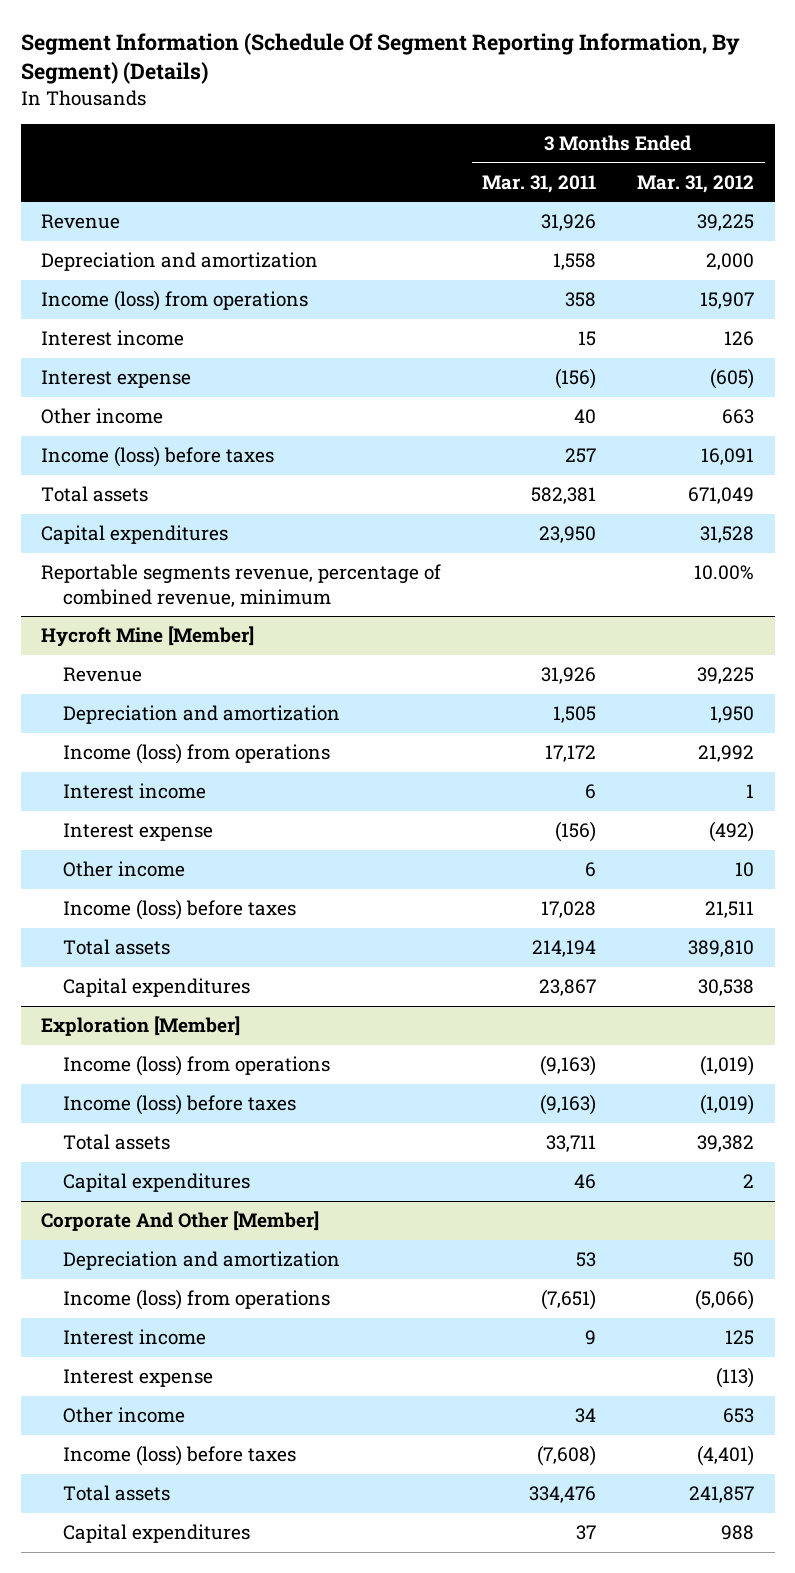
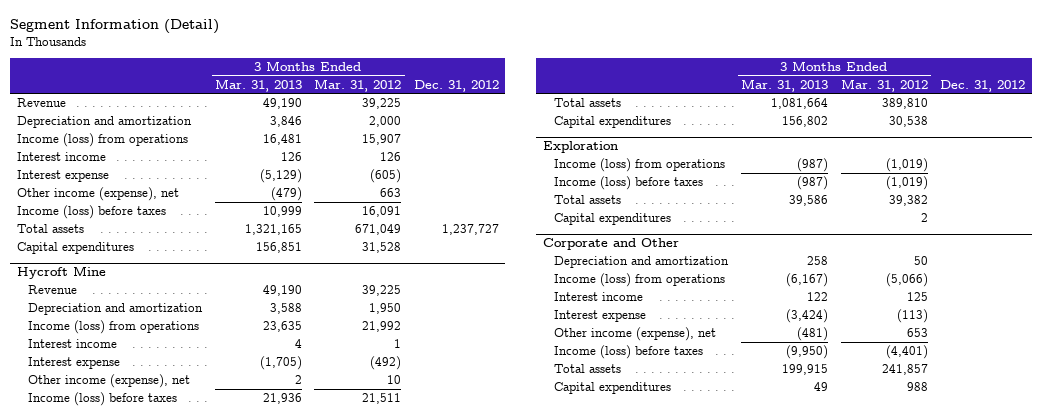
- Segment Information (Schedule Of Segment Reporting Information, By Segment) (Details)
+ Segment Information (Detail)
- | 3 Months Ended Mar. 31, 2011 | 3 Months Ended Mar. 31, 2012
+ | 3 Months Ended Mar. 31, 2013 | 3 Months Ended Mar. 31, 2012 | Dec. 31, 2012
- Other income | 40 | 663
+ Other income (expense), net | (479) | 663 |
- Reportable segments revenue, percentage of combined revenue, minimum | | 10.00%
- Hycroft Mine [Member]
+ Hycroft Mine
- Other income | 6 | 10
+ Other income (expense), net | 2 | 10 |
- Exploration [Member]
+ Exploration
- Corporate And Other [Member]
+ Corporate and Other
- Other income | 34 | 653
+ Other income (expense), net | (481) | 653 |

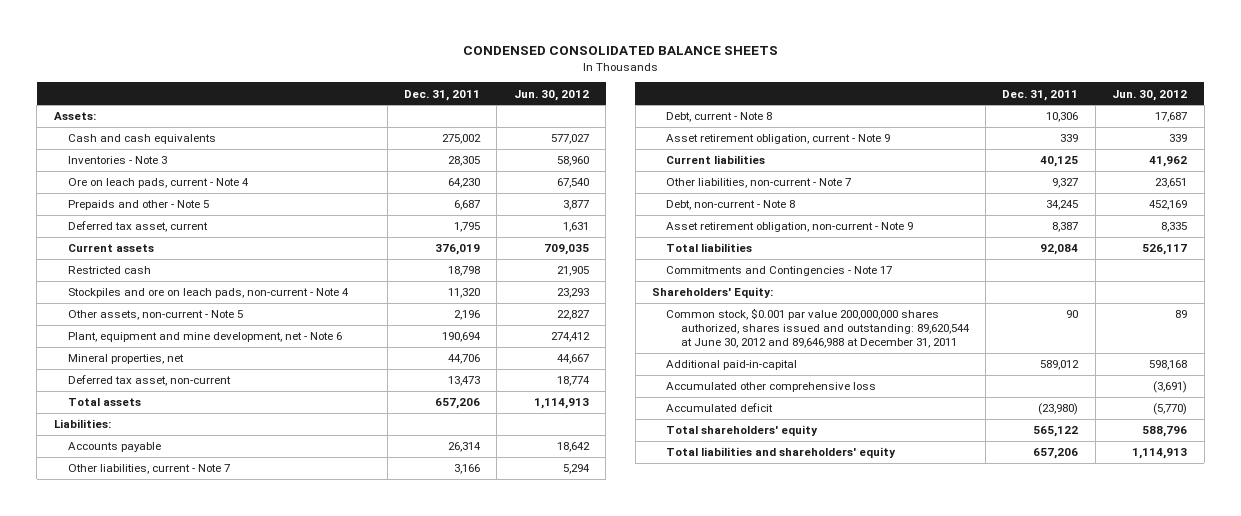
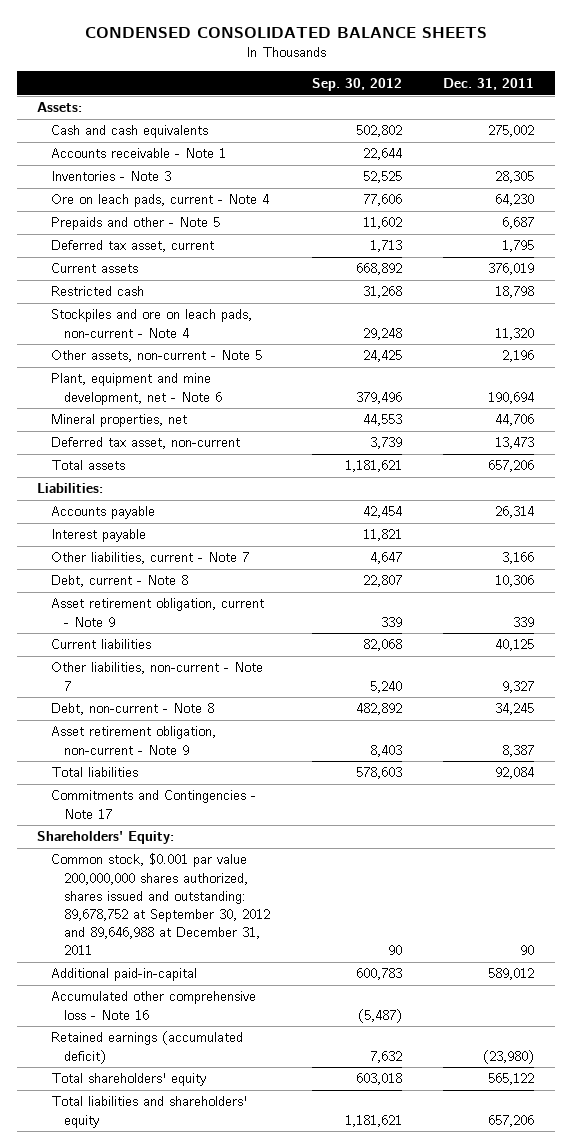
- | Dec. 31, 2011 | Jun. 30, 2012
+ | Sep. 30, 2012 | Dec. 31, 2011
+ Accounts receivable - Note 1 | 22,644 |
+ Interest payable | 11,821 |
- Common stock, $0.001 par value 200,000,000 shares authorized, shares issued and outstanding: 89,620,544 at June 30, 2012 and 89,646,988 at December 31, 2011 | 90 | 89
+ Common stock, $0.001 par value 200,000,000 shares authorized, shares issued and outstanding: 89,678,752 at September 30, 2012 and 89,646,988 at December 31, 2011 | 90 | 90
- Accumulated other comprehensive loss | | (3,691)
- Accumulated deficit | (23,980) | (5,770)
+ Accumulated other comprehensive loss - Note 16 | (5,487) |
+ Retained earnings (accumulated deficit) | 7,632 | (23,980)

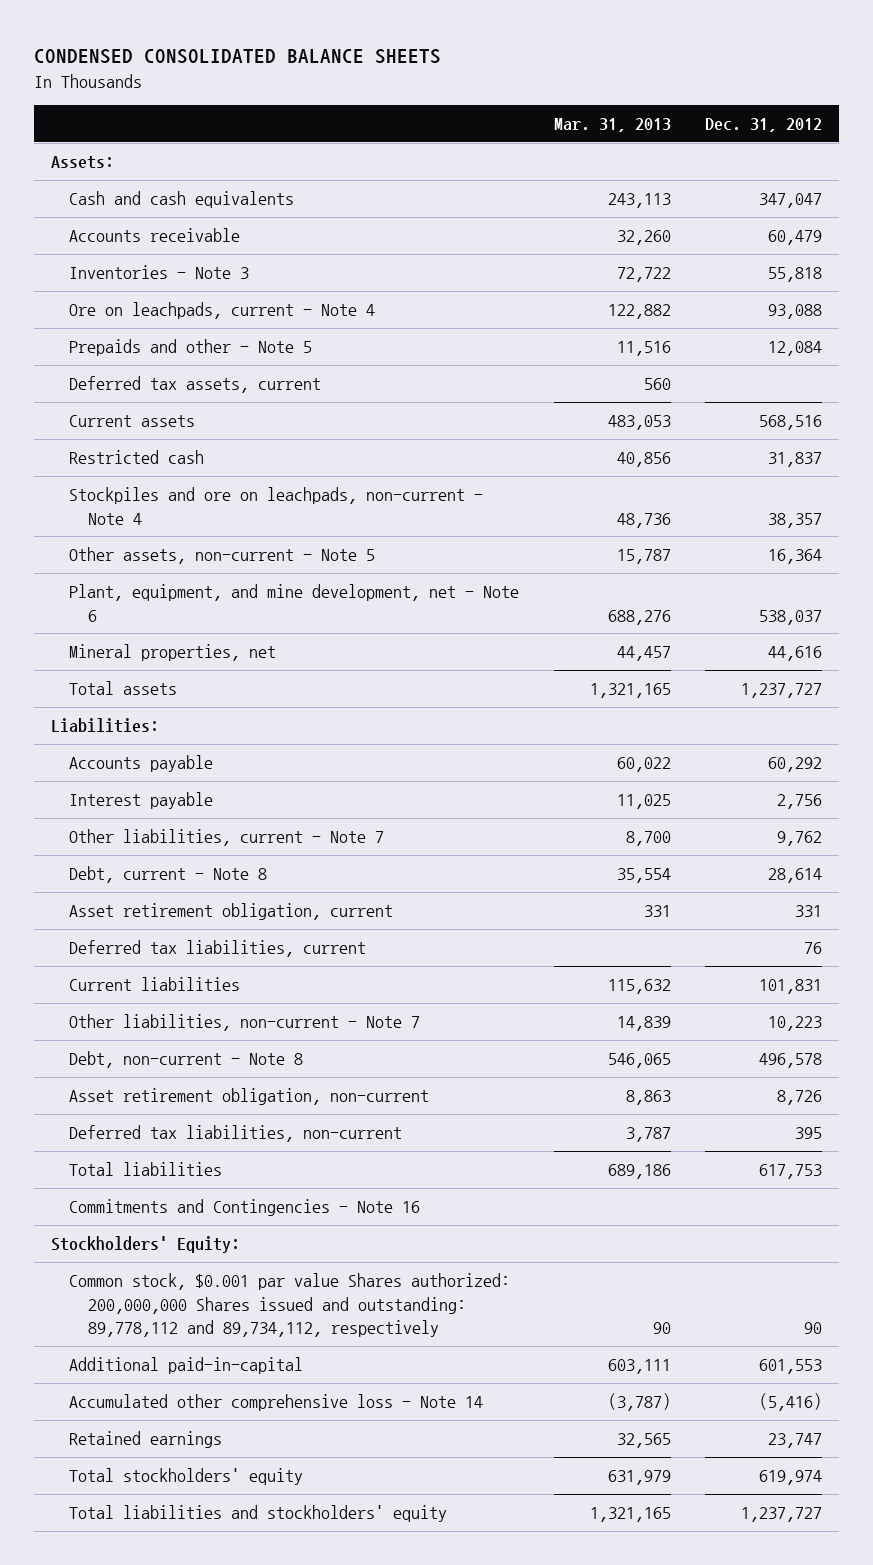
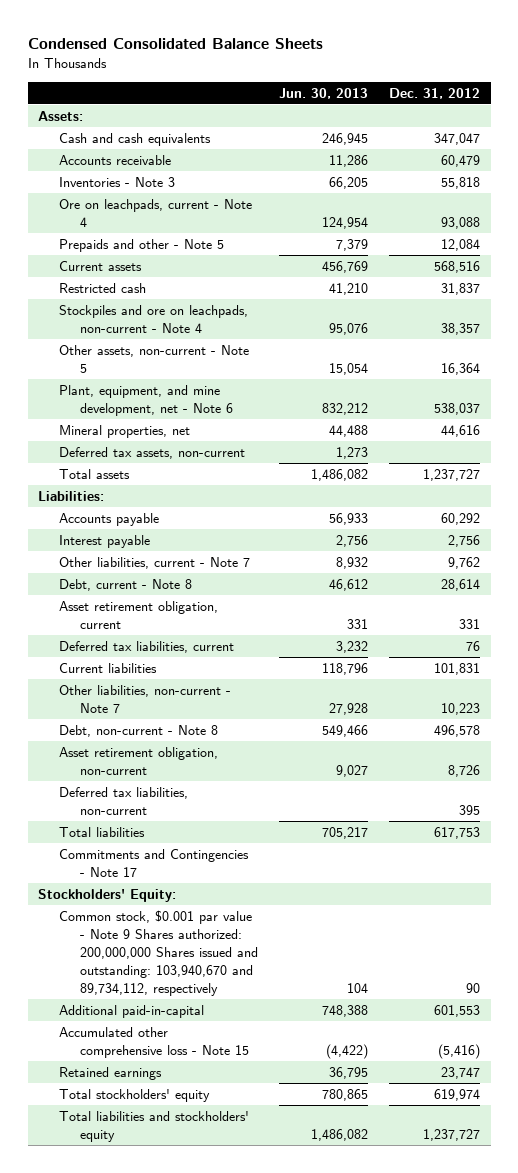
- CONDENSED CONSOLIDATED BALANCE SHEETS
+ Condensed Consolidated Balance Sheets
- | Mar. 31, 2013 | Dec. 31, 2012
+ | Jun. 30, 2013 | Dec. 31, 2012
- Deferred tax assets, current | 560 |
+ Deferred tax assets, non-current | 1,273 |
- Commitments and Contingencies - Note 16
+ Commitments and Contingencies - Note 17
- Common stock, $0.001 par value Shares authorized: 200,000,000 Shares issued and outstanding: 89,778,112 and 89,734,112, respectively | 90 | 90
+ Common stock, $0.001 par value - Note 9 Shares authorized: 200,000,000 Shares issued and outstanding: 103,940,670 and 89,734,112, respectively | 104 | 90
- Accumulated other comprehensive loss - Note 14 | (3,787) | (5,416)
+ Accumulated other comprehensive loss - Note 15 | (4,422) | (5,416)

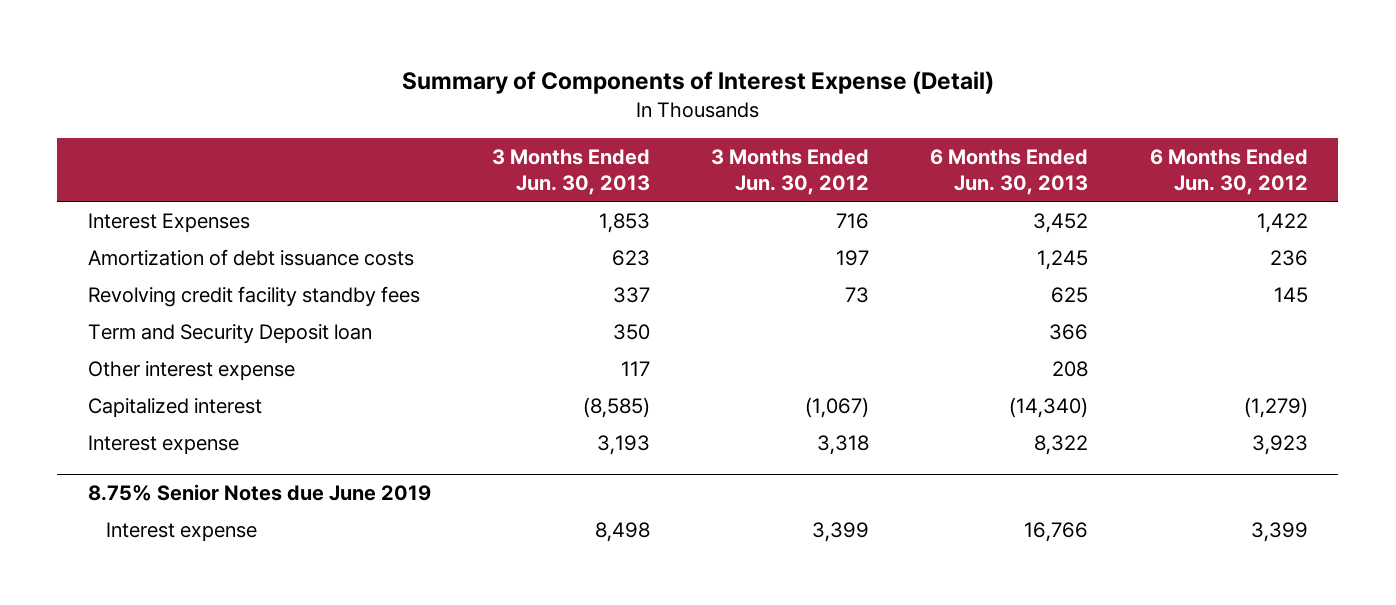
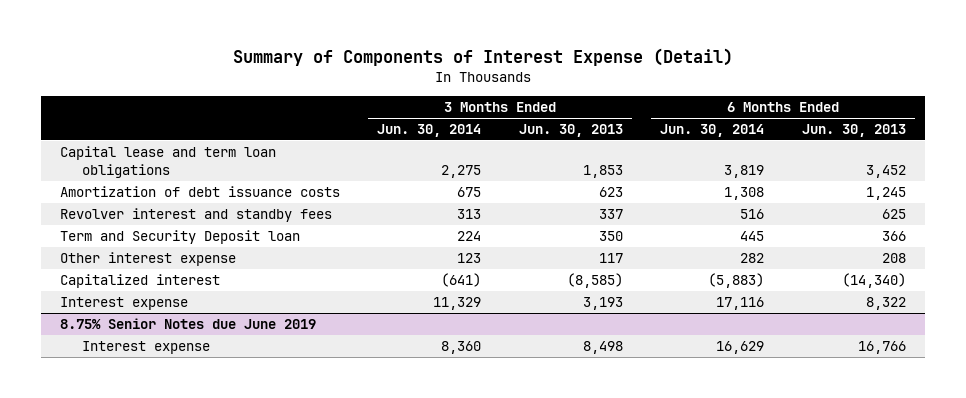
- | 3 Months Ended Jun. 30, 2013 | 3 Months Ended Jun. 30, 2012 | 6 Months Ended Jun. 30, 2013 | 6 Months Ended Jun. 30, 2012
+ | 3 Months Ended Jun. 30, 2014 | 3 Months Ended Jun. 30, 2013 | 6 Months Ended Jun. 30, 2014 | 6 Months Ended Jun. 30, 2013
- Interest Expenses | 1,853 | 716 | 3,452 | 1,422
+ Capital lease and term loan obligations | 2,275 | 1,853 | 3,819 | 3,452
- Revolving credit facility standby fees | 337 | 73 | 625 | 145
+ Revolver interest and standby fees | 313 | 337 | 516 | 625

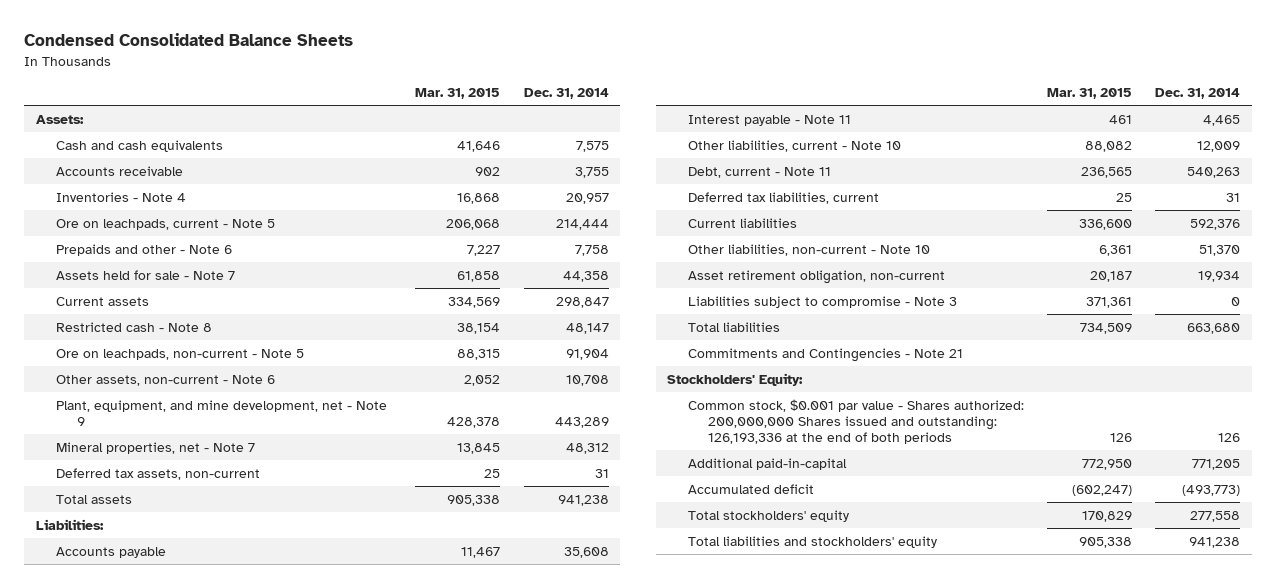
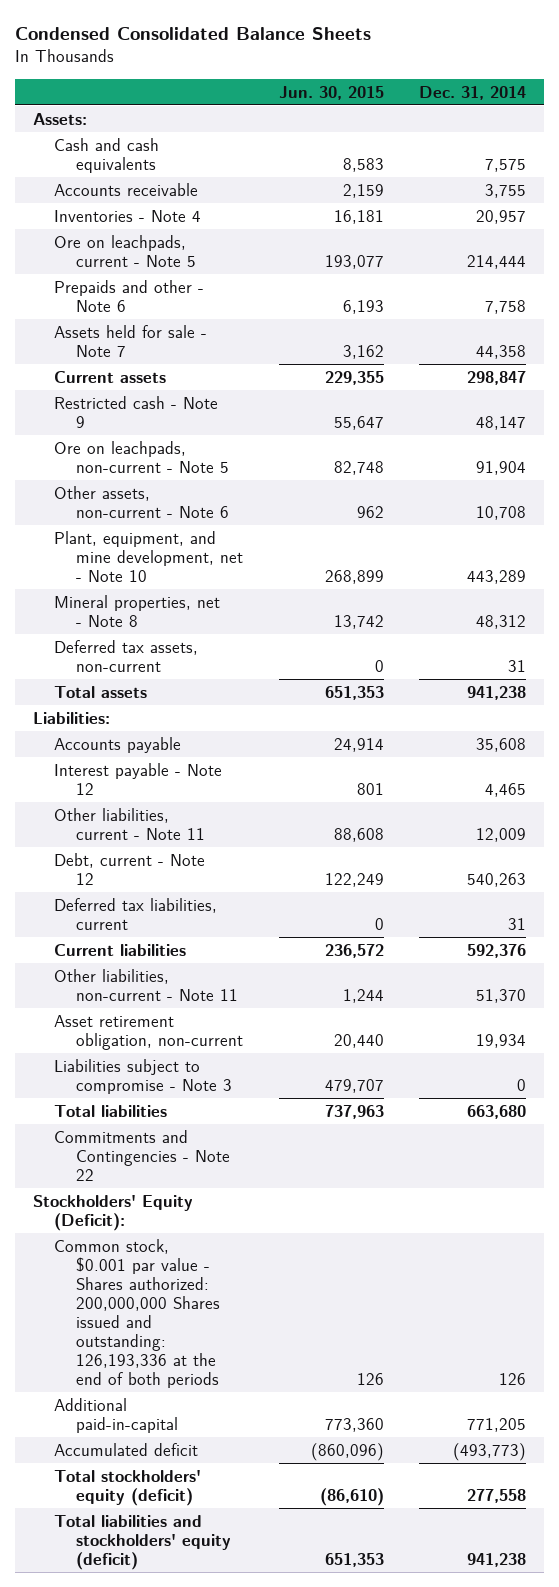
- | Mar. 31, 2015 | Dec. 31, 2014
+ | Jun. 30, 2015 | Dec. 31, 2014
- Restricted cash - Note 8 | 38,154 | 48,147
+ Restricted cash - Note 9 | 55,647 | 48,147
- Plant, equipment, and mine development, net - Note 9 | 428,378 | 443,289
- Mineral properties, net - Note 7 | 13,845 | 48,312
+ Plant, equipment, and mine development, net - Note 10 | 268,899 | 443,289
+ Mineral properties, net - Note 8 | 13,742 | 48,312
- Interest payable - Note 11 | 461 | 4,465
- Other liabilities, current - Note 10 | 88,082 | 12,009
- Debt, current - Note 11 | 236,565 | 540,263
+ Interest payable - Note 12 | 801 | 4,465
+ Other liabilities, current - Note 11 | 88,608 | 12,009
+ Debt, current - Note 12 | 122,249 | 540,263
- Other liabilities, non-current - Note 10 | 6,361 | 51,370
+ Other liabilities, non-current - Note 11 | 1,244 | 51,370
- Commitments and Contingencies - Note 21
- Stockholders' Equity:
+ Commitments and Contingencies - Note 22
+ Stockholders' Equity (Deficit):
- Total stockholders' equity | 170,829 | 277,558
- Total liabilities and stockholders' equity | 905,338 | 941,238
+ Total stockholders' equity (deficit) | (86,610) | 277,558
+ Total liabilities and stockholders' equity (deficit) | 651,353 | 941,238

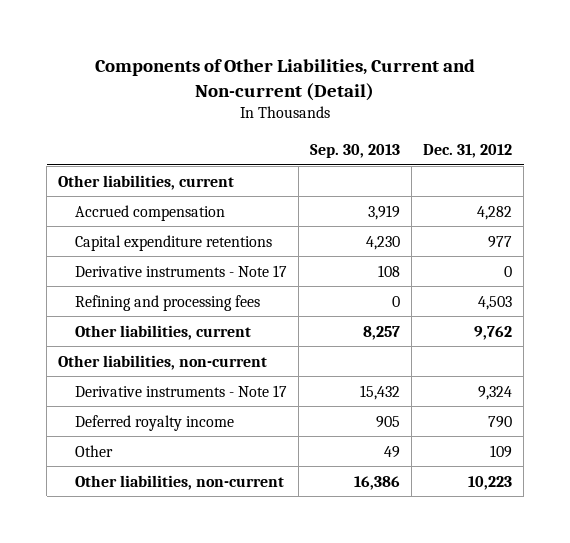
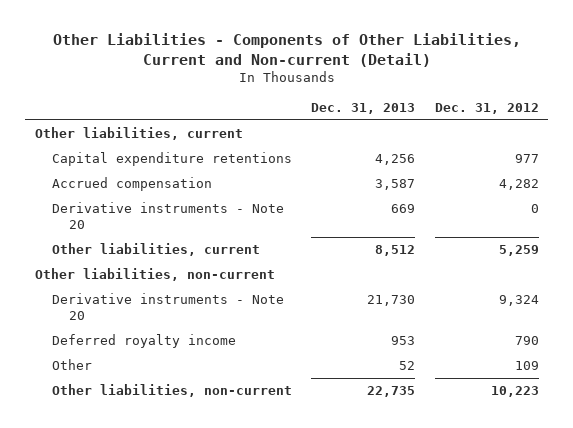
- Components of Other Liabilities, Current and Non-current (Detail)
+ Other Liabilities - Components of Other Liabilities, Current and Non-current (Detail)
- | Sep. 30, 2013 | Dec. 31, 2012
+ | Dec. 31, 2013 | Dec. 31, 2012
- Derivative instruments - Note 17 | 108 | 0
- Refining and processing fees | 0 | 4,503
- Other liabilities, current | 8,257 | 9,762
moved down: Accrued compensation | 3,587 | 4,282
+ Derivative instruments - Note 20 | 669 | 0
+ Other liabilities, current | 8,512 | 5,259
- Derivative instruments - Note 17 | 15,432 | 9,324
+ Derivative instruments - Note 20 | 21,730 | 9,324

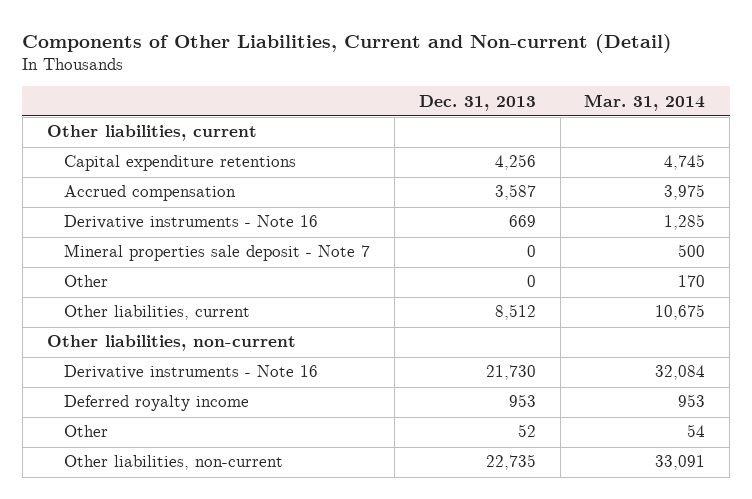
- Other Liabilities - Components of Other Liabilities, Current and Non-current (Detail)
+ Components of Other Liabilities, Current and Non-current (Detail)
- | Dec. 31, 2013 | Dec. 31, 2012
+ | Dec. 31, 2013 | Mar. 31, 2014
- Derivative instruments - Note 20 | 669 | 0
+ Derivative instruments - Note 16 | 669 | 1,285
+ Mineral properties sale deposit - Note 7 | 0 | 500
+ Other | 0 | 170
- Derivative instruments - Note 20 | 21,730 | 9,324
+ Derivative instruments - Note 16 | 21,730 | 32,084

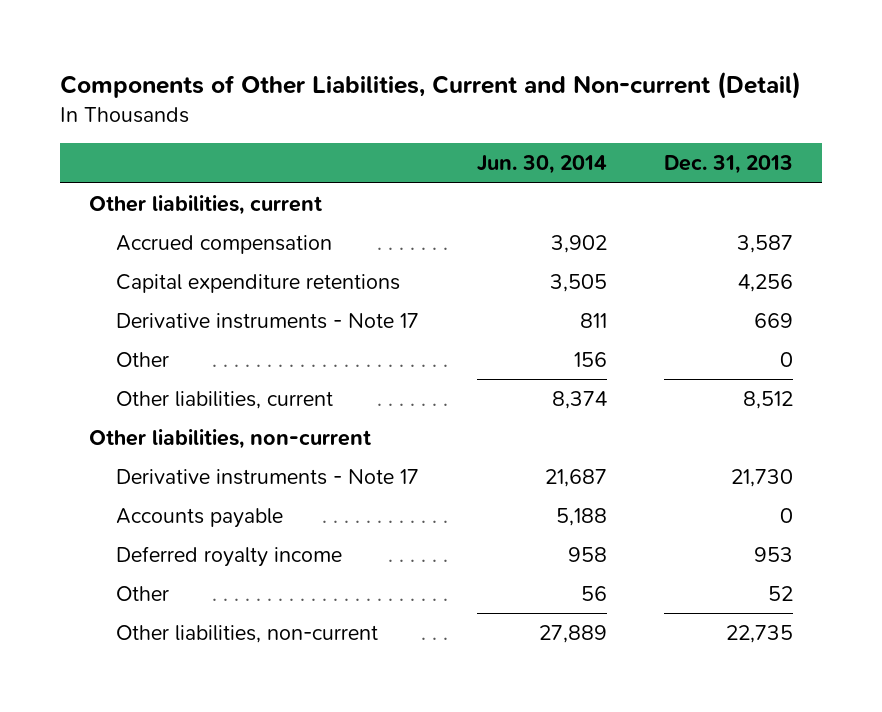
- | Dec. 31, 2013 | Mar. 31, 2014
+ | Jun. 30, 2014 | Dec. 31, 2013
- Derivative instruments - Note 16 | 669 | 1,285
- Mineral properties sale deposit - Note 7 | 0 | 500
moved down: Capital expenditure retentions | 3,505 | 4,256
+ Derivative instruments - Note 17 | 811 | 669
- Derivative instruments - Note 16 | 21,730 | 32,084
+ Derivative instruments - Note 17 | 21,687 | 21,730
+ Accounts payable | 5,188 | 0

